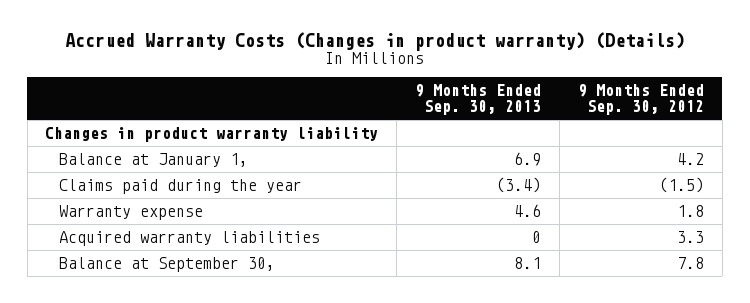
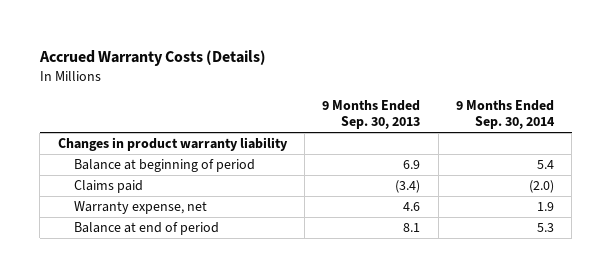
- Accrued Warranty Costs (Changes in product warranty) (Details)
+ Accrued Warranty Costs (Details)
- | 9 Months Ended Sep. 30, 2013 | 9 Months Ended Sep. 30, 2012
+ | 9 Months Ended Sep. 30, 2013 | 9 Months Ended Sep. 30, 2014
- Balance at January 1, | 6.9 | 4.2
- Claims paid during the year | (3.4) | (1.5)
- Warranty expense | 4.6 | 1.8
- Acquired warranty liabilities | 0 | 3.3
- Balance at September 30, | 8.1 | 7.8
+ Balance at beginning of period | 6.9 | 5.4
+ Claims paid | (3.4) | (2.0)
+ Warranty expense, net | 4.6 | 1.9
+ Balance at end of period | 8.1 | 5.3

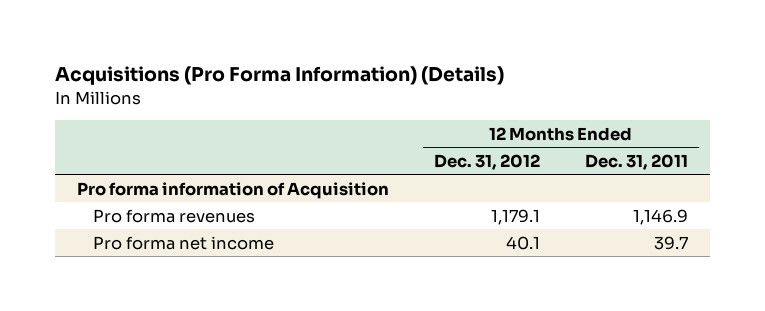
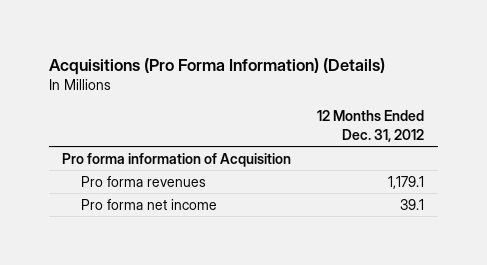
- | 12 Months Ended Dec. 31, 2012 | 12 Months Ended Dec. 31, 2011
+ | 12 Months Ended Dec. 31, 2012
- Pro forma net income | 40.1 | 39.7
+ Pro forma net income | 39.1

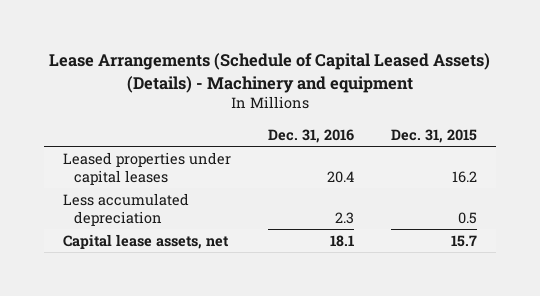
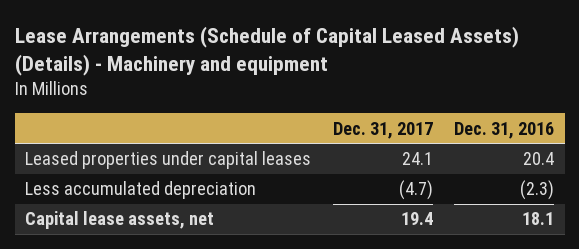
- | Dec. 31, 2016 | Dec. 31, 2015
+ | Dec. 31, 2017 | Dec. 31, 2016
- Less accumulated depreciation | 2.3 | 0.5
+ Less accumulated depreciation | (4.7) | (2.3)

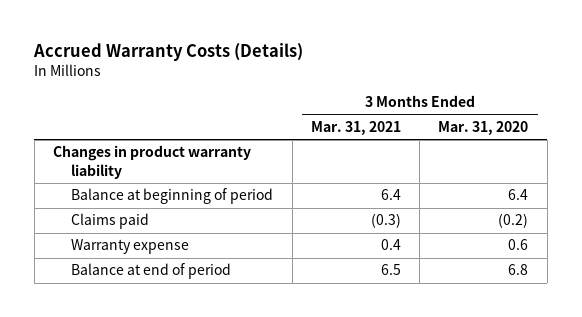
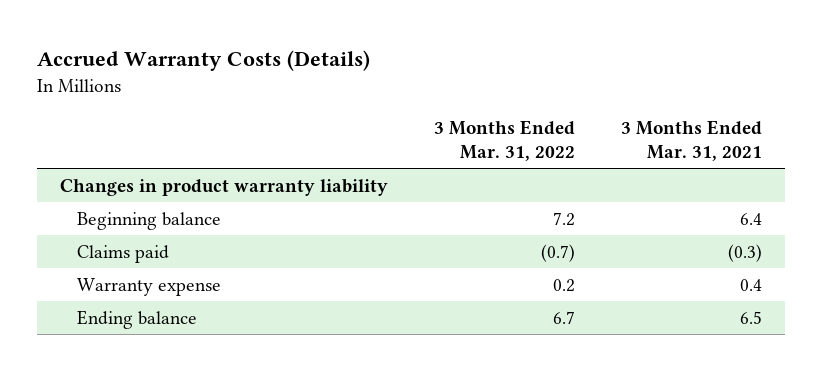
- | 3 Months Ended Mar. 31, 2021 | 3 Months Ended Mar. 31, 2020
+ | 3 Months Ended Mar. 31, 2022 | 3 Months Ended Mar. 31, 2021
- Balance at beginning of period | 6.4 | 6.4
+ Beginning balance | 7.2 | 6.4
- Balance at end of period | 6.5 | 6.8
+ Ending balance | 6.7 | 6.5

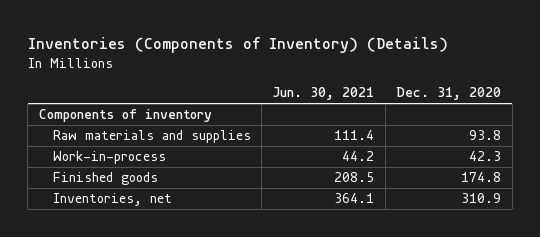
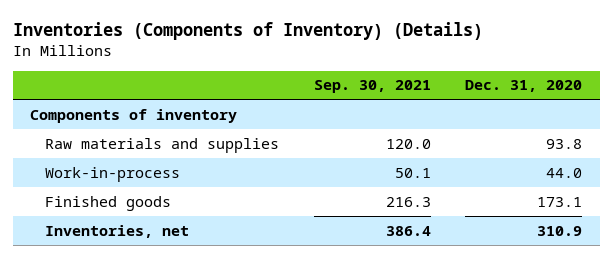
- | Jun. 30, 2021 | Dec. 31, 2020
+ | Sep. 30, 2021 | Dec. 31, 2020
- Work-in-process | 44.2 | 42.3
- Finished goods | 208.5 | 174.8
+ Work-in-process | 50.1 | 44.0
+ Finished goods | 216.3 | 173.1

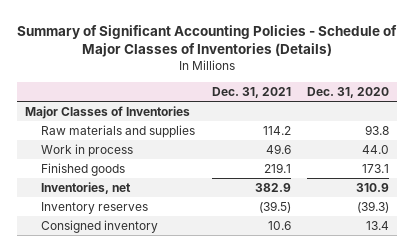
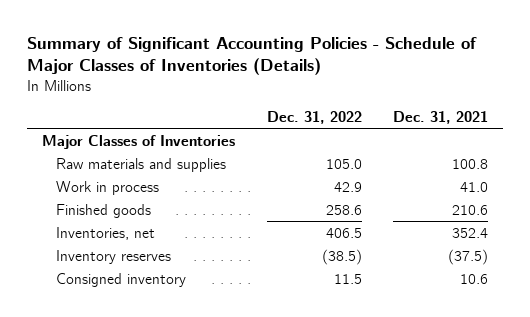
- | Dec. 31, 2021 | Dec. 31, 2020
+ | Dec. 31, 2022 | Dec. 31, 2021
- Raw materials and supplies | 114.2 | 93.8
- Work in process | 49.6 | 44.0
- Finished goods | 219.1 | 173.1
- Inventories, net | 382.9 | 310.9
- Inventory reserves | (39.5) | (39.3)
+ Raw materials and supplies | 105.0 | 100.8
+ Work in process | 42.9 | 41.0
+ Finished goods | 258.6 | 210.6
+ Inventories, net | 406.5 | 352.4
+ Inventory reserves | (38.5) | (37.5)

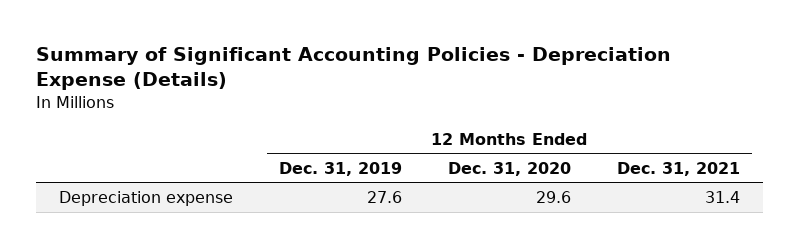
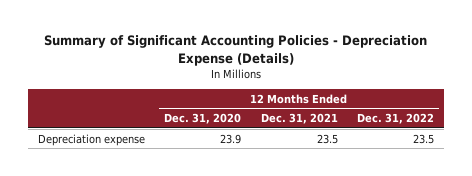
- | 12 Months Ended Dec. 31, 2019 | 12 Months Ended Dec. 31, 2020 | 12 Months Ended Dec. 31, 2021
+ | 12 Months Ended Dec. 31, 2020 | 12 Months Ended Dec. 31, 2021 | 12 Months Ended Dec. 31, 2022
- Depreciation expense | 27.6 | 29.6 | 31.4
+ Depreciation expense | 23.9 | 23.5 | 23.5

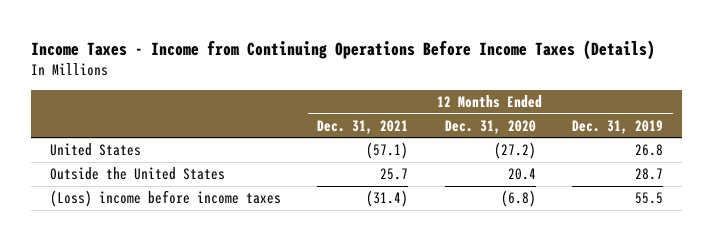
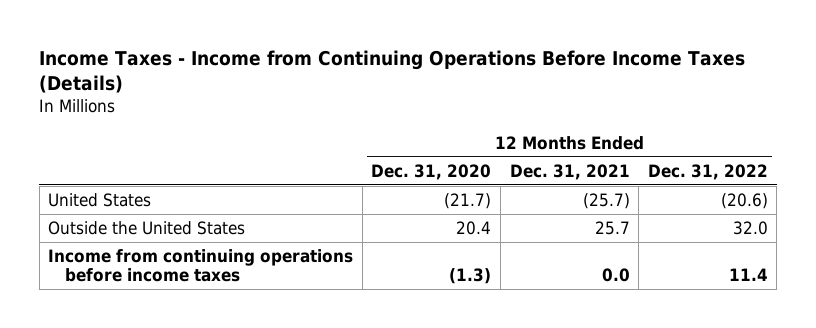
- | 12 Months Ended Dec. 31, 2021 | 12 Months Ended Dec. 31, 2020 | 12 Months Ended Dec. 31, 2019
+ | 12 Months Ended Dec. 31, 2020 | 12 Months Ended Dec. 31, 2021 | 12 Months Ended Dec. 31, 2022
- United States | (57.1) | (27.2) | 26.8
+ United States | (21.7) | (25.7) | (20.6)
- (Loss) income before income taxes | (31.4) | (6.8) | 55.5
+ Income from continuing operations before income taxes | (1.3) | 0.0 | 11.4

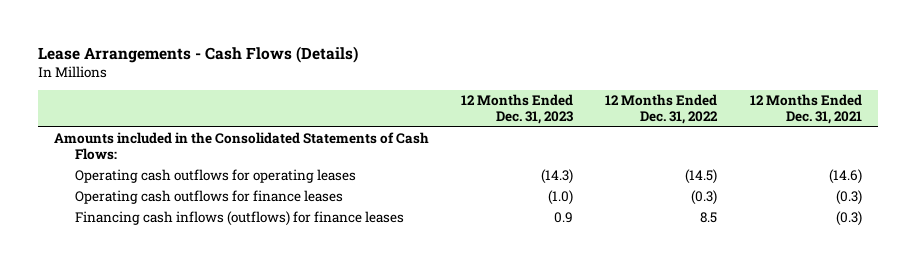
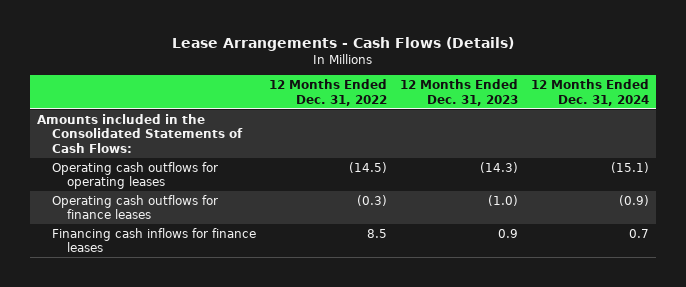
- | 12 Months Ended Dec. 31, 2023 | 12 Months Ended Dec. 31, 2022 | 12 Months Ended Dec. 31, 2021
+ | 12 Months Ended Dec. 31, 2022 | 12 Months Ended Dec. 31, 2023 | 12 Months Ended Dec. 31, 2024
- Financing cash inflows (outflows) for finance leases | 0.9 | 8.5 | (0.3)
+ Financing cash inflows for finance leases | 8.5 | 0.9 | 0.7

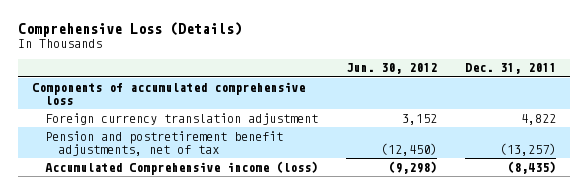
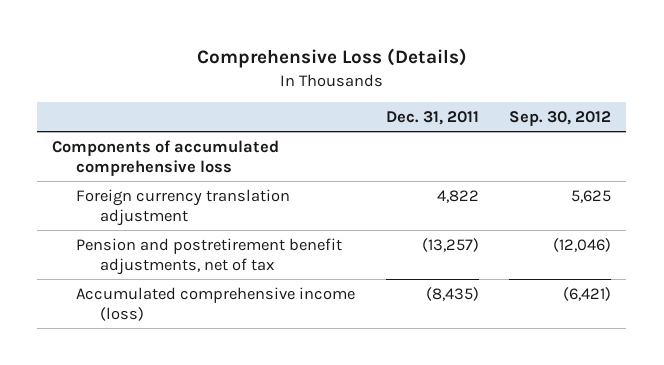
- | Jun. 30, 2012 | Dec. 31, 2011
+ | Dec. 31, 2011 | Sep. 30, 2012
- Accumulated Comprehensive income (loss) | (9,298) | (8,435)
+ Accumulated comprehensive income (loss) | (8,435) | (6,421)

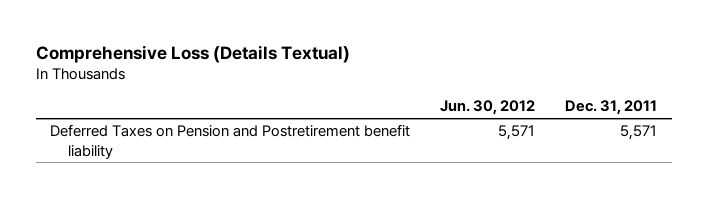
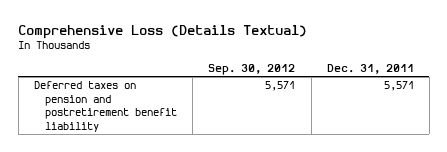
- | Jun. 30, 2012 | Dec. 31, 2011
+ | Sep. 30, 2012 | Dec. 31, 2011
- Deferred Taxes on Pension and Postretirement benefit liability | 5,571 | 5,571
+ Deferred taxes on pension and postretirement benefit liability | 5,571 | 5,571

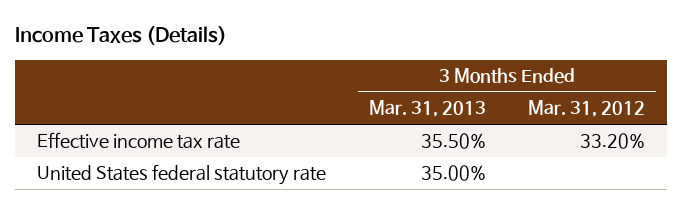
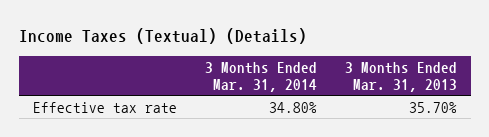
- Income Taxes (Details)
+ Income Taxes (Textual) (Details)
- | 3 Months Ended Mar. 31, 2013 | 3 Months Ended Mar. 31, 2012
+ | 3 Months Ended Mar. 31, 2014 | 3 Months Ended Mar. 31, 2013
- Effective income tax rate | 35.50% | 33.20%
- United States federal statutory rate | 35.00% |
+ Effective tax rate | 34.80% | 35.70%

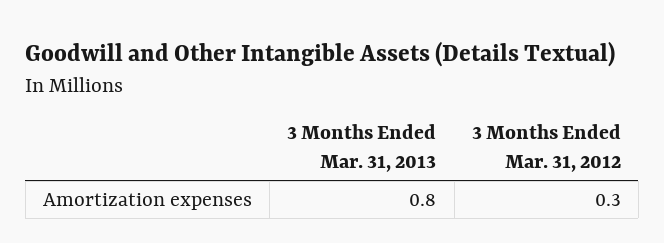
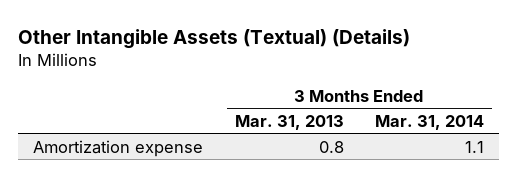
- Goodwill and Other Intangible Assets (Details Textual)
+ Other Intangible Assets (Textual) (Details)
- | 3 Months Ended Mar. 31, 2013 | 3 Months Ended Mar. 31, 2012
+ | 3 Months Ended Mar. 31, 2013 | 3 Months Ended Mar. 31, 2014
- Amortization expenses | 0.8 | 0.3
+ Amortization expense | 0.8 | 1.1

